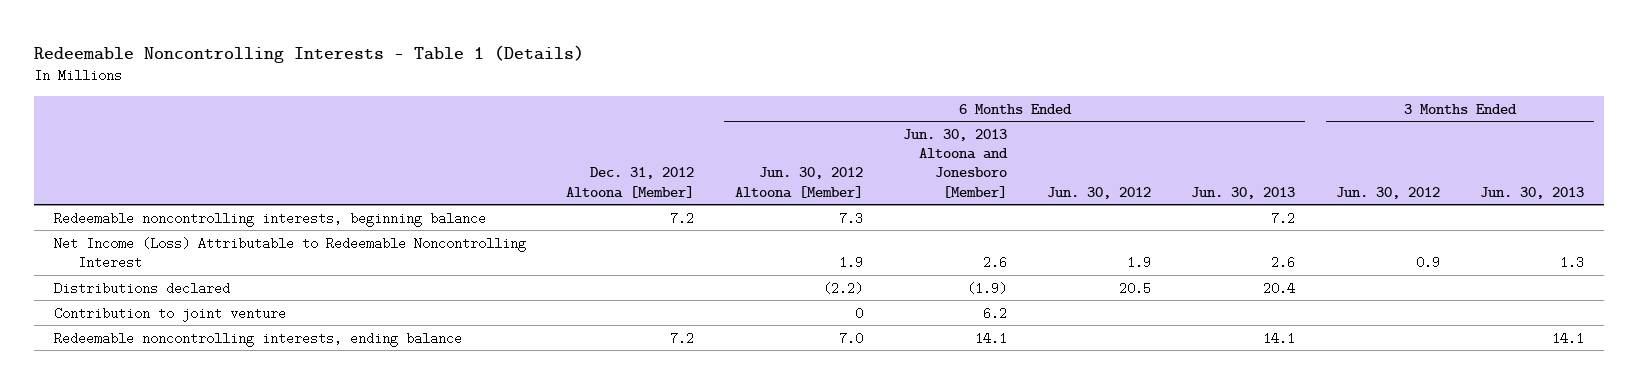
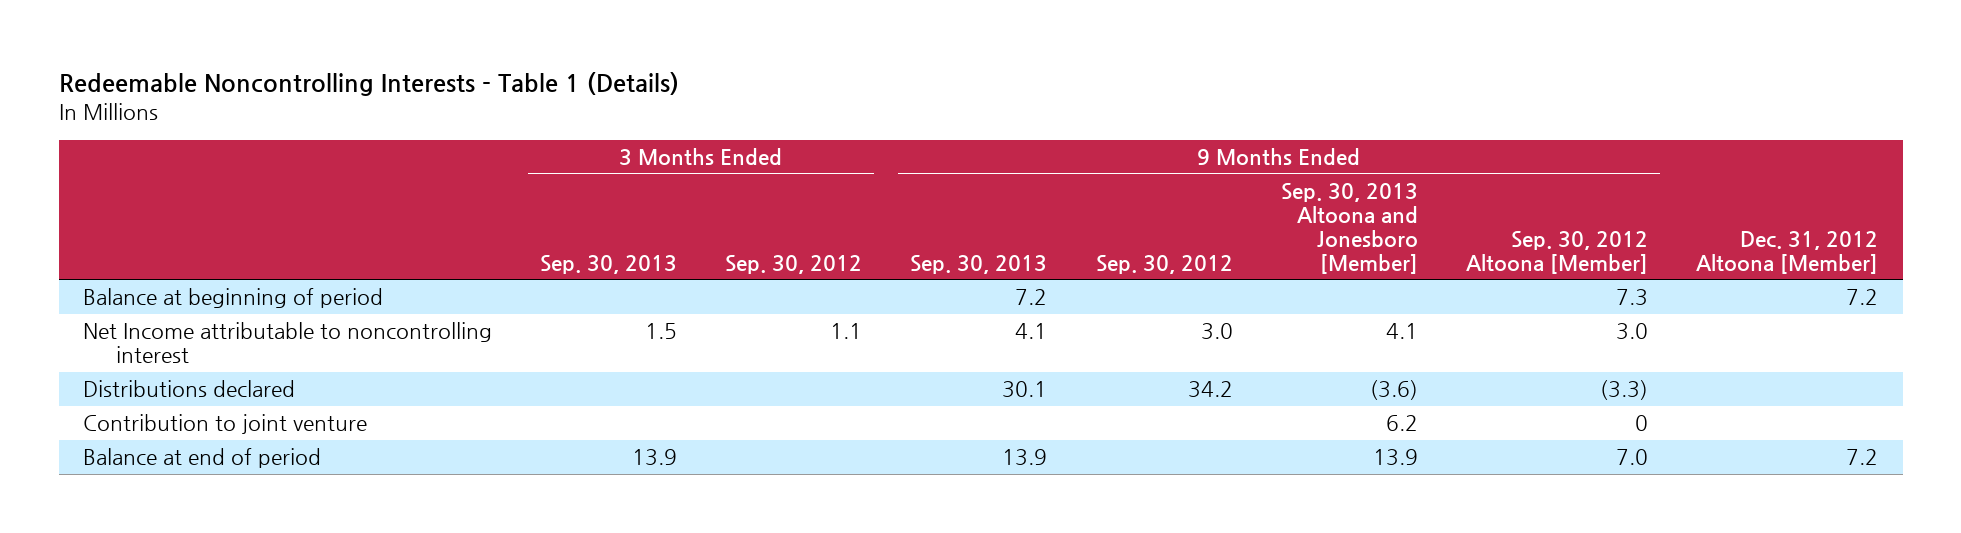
- | Dec. 31, 2012 Altoona [Member] | 6 Months Ended Jun. 30, 2012 Altoona [Member] | 6 Months Ended Jun. 30, 2013 Altoona and Jonesboro [Member] | 6 Months Ended Jun. 30, 2012 | 6 Months Ended Jun. 30, 2013 | 3 Months Ended Jun. 30, 2012 | 3 Months Ended Jun. 30, 2013
+ | 3 Months Ended Sep. 30, 2013 | 3 Months Ended Sep. 30, 2012 | 9 Months Ended Sep. 30, 2013 | 9 Months Ended Sep. 30, 2012 | 9 Months Ended Sep. 30, 2013 Altoona and Jonesboro [Member] | 9 Months Ended Sep. 30, 2012 Altoona [Member] | Dec. 31, 2012 Altoona [Member]
- Redeemable noncontrolling interests, beginning balance | 7.2 | 7.3 | | | 7.2 | |
- Net Income (Loss) Attributable to Redeemable Noncontrolling Interest | | 1.9 | 2.6 | 1.9 | 2.6 | 0.9 | 1.3
+ Balance at beginning of period | | | 7.2 | | | 7.3 | 7.2
+ Net Income attributable to noncontrolling interest | 1.5 | 1.1 | 4.1 | 3.0 | 4.1 | 3.0 |
- Redeemable noncontrolling interests, ending balance | 7.2 | 7.0 | 14.1 | | 14.1 | | 14.1
+ Balance at end of period | 13.9 | | 13.9 | | 13.9 | 7.0 | 7.2

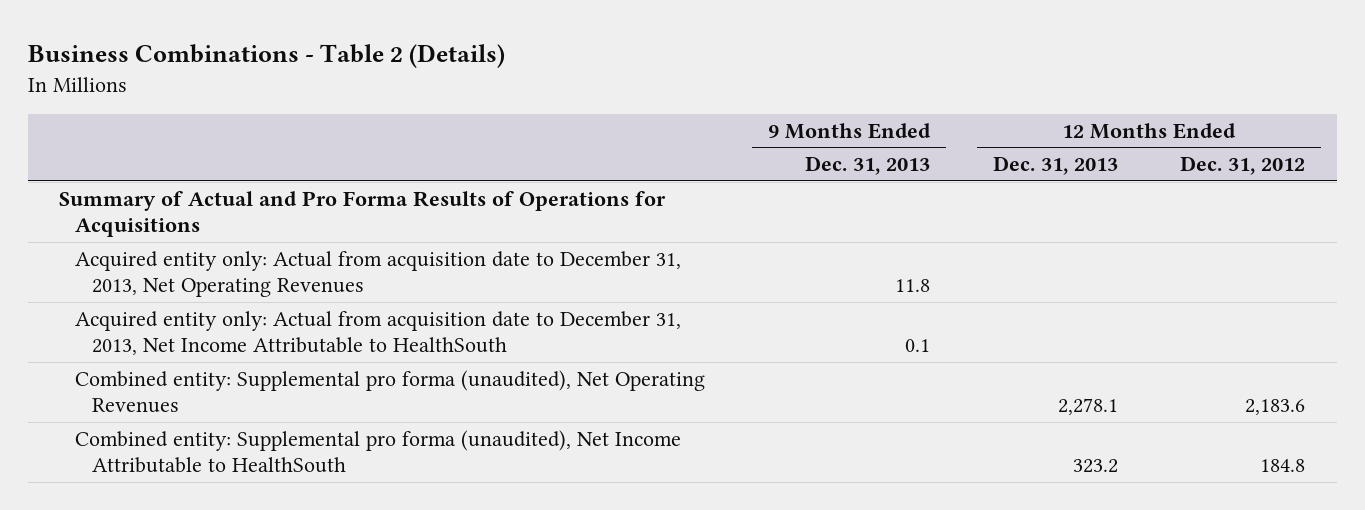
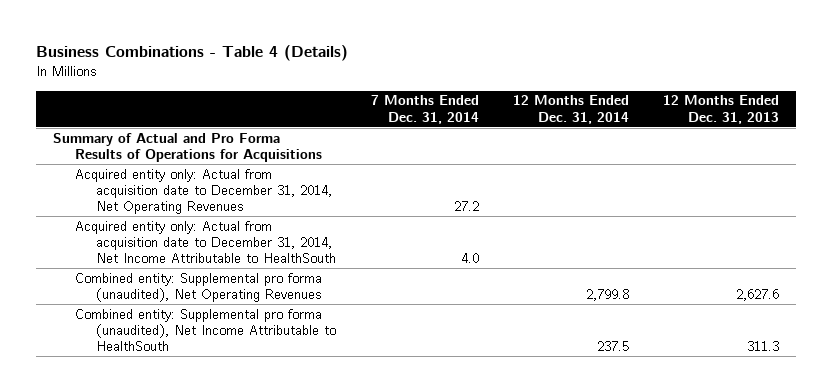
- Business Combinations - Table 2 (Details)
+ Business Combinations - Table 4 (Details)
- | 9 Months Ended Dec. 31, 2013 | 12 Months Ended Dec. 31, 2013 | 12 Months Ended Dec. 31, 2012
+ | 7 Months Ended Dec. 31, 2014 | 12 Months Ended Dec. 31, 2014 | 12 Months Ended Dec. 31, 2013
- Acquired entity only: Actual from acquisition date to December 31, 2013, Net Operating Revenues | 11.8 | |
- Acquired entity only: Actual from acquisition date to December 31, 2013, Net Income Attributable to HealthSouth | 0.1 | |
- Combined entity: Supplemental pro forma (unaudited), Net Operating Revenues | | 2,278.1 | 2,183.6
- Combined entity: Supplemental pro forma (unaudited), Net Income Attributable to HealthSouth | | 323.2 | 184.8
+ Acquired entity only: Actual from acquisition date to December 31, 2014, Net Operating Revenues | 27.2 | |
+ Acquired entity only: Actual from acquisition date to December 31, 2014, Net Income Attributable to HealthSouth | 4.0 | |
+ Combined entity: Supplemental pro forma (unaudited), Net Operating Revenues | | 2,799.8 | 2,627.6
+ Combined entity: Supplemental pro forma (unaudited), Net Income Attributable to HealthSouth | | 237.5 | 311.3

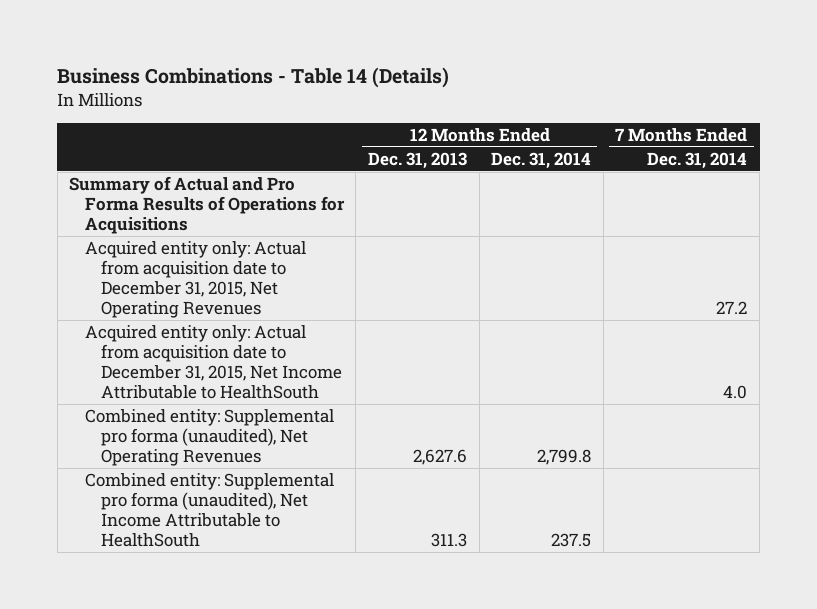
- Business Combinations - Table 4 (Details)
+ Business Combinations - Table 14 (Details)
- | 7 Months Ended Dec. 31, 2014 | 12 Months Ended Dec. 31, 2014 | 12 Months Ended Dec. 31, 2013
+ | 12 Months Ended Dec. 31, 2013 | 12 Months Ended Dec. 31, 2014 | 7 Months Ended Dec. 31, 2014
- Acquired entity only: Actual from acquisition date to December 31, 2014, Net Operating Revenues | 27.2 | |
- Acquired entity only: Actual from acquisition date to December 31, 2014, Net Income Attributable to HealthSouth | 4.0 | |
+ Acquired entity only: Actual from acquisition date to December 31, 2015, Net Operating Revenues | | | 27.2
+ Acquired entity only: Actual from acquisition date to December 31, 2015, Net Income Attributable to HealthSouth | | | 4.0

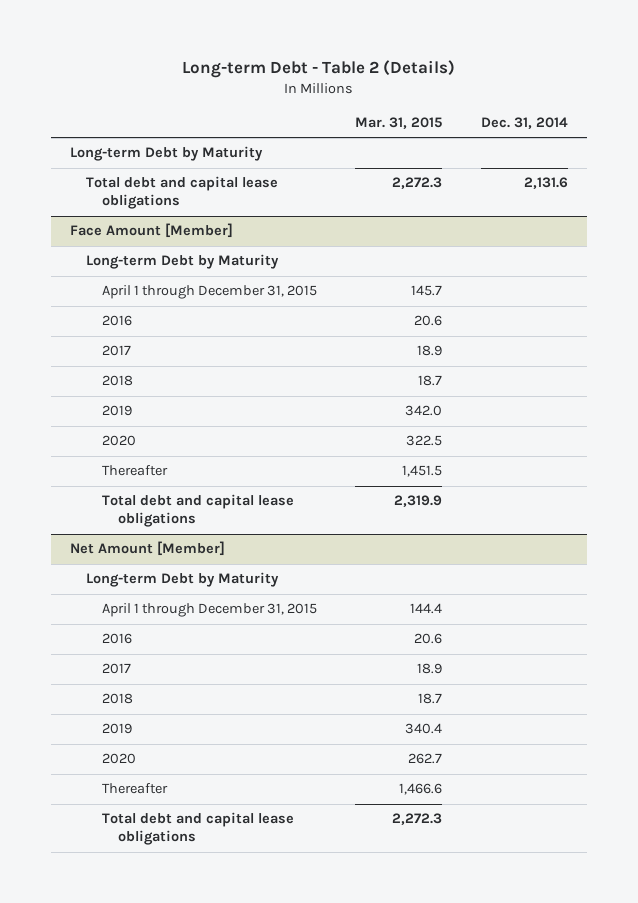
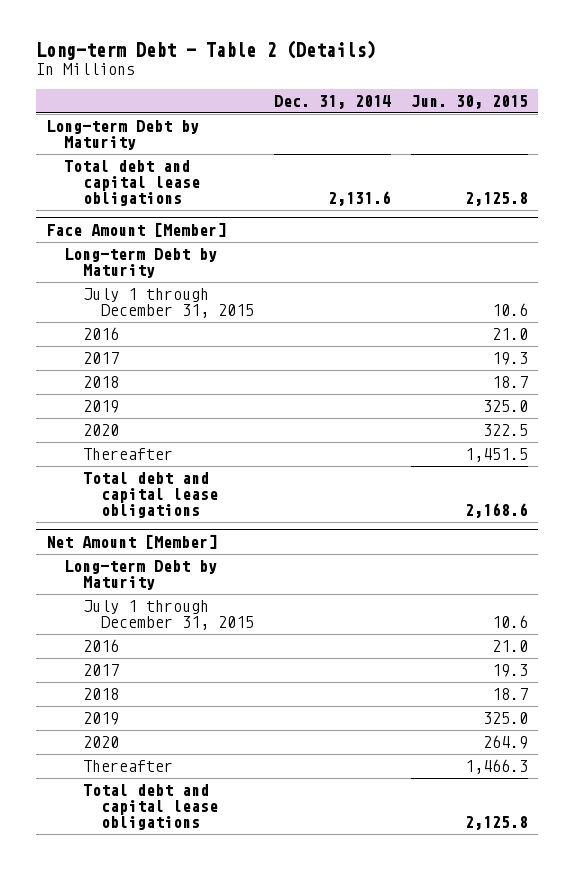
- | Mar. 31, 2015 | Dec. 31, 2014
+ | Dec. 31, 2014 | Jun. 30, 2015
@ Face Amount [Member]
- April 1 through December 31, 2015 | 145.7 |
+ July 1 through December 31, 2015 | | 10.6
@ Net Amount [Member]
- April 1 through December 31, 2015 | 144.4 |
+ July 1 through December 31, 2015 | | 10.6

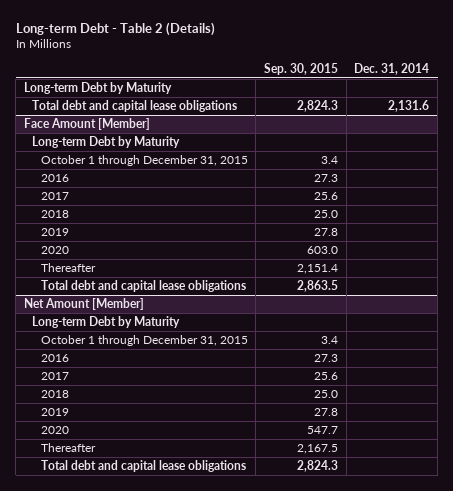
- | Dec. 31, 2014 | Jun. 30, 2015
+ | Sep. 30, 2015 | Dec. 31, 2014
@ Face Amount [Member]
- July 1 through December 31, 2015 | | 10.6
+ October 1 through December 31, 2015 | 3.4 |
@ Net Amount [Member]
- July 1 through December 31, 2015 | | 10.6
+ October 1 through December 31, 2015 | 3.4 |

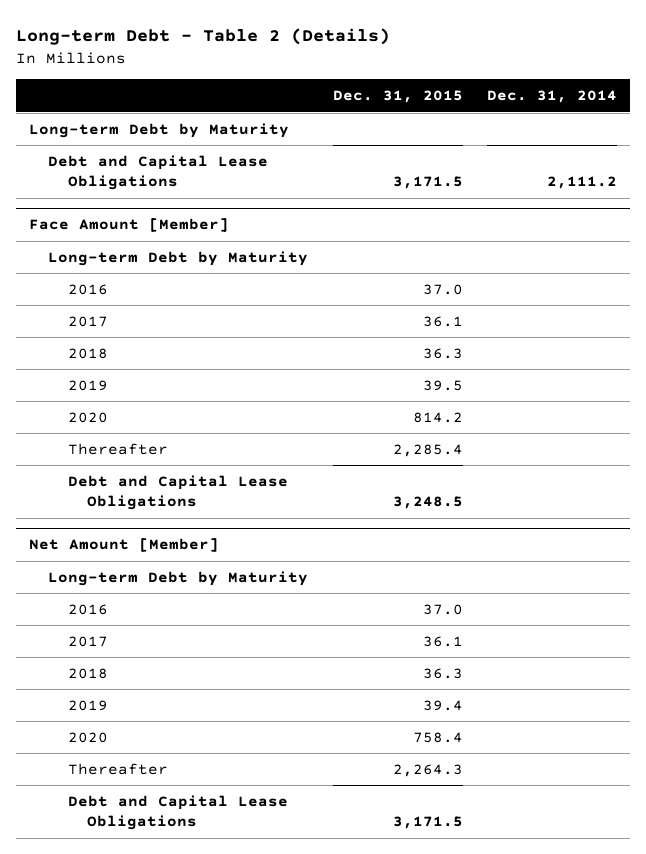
- | Sep. 30, 2015 | Dec. 31, 2014
+ | Dec. 31, 2015 | Dec. 31, 2014
- Total debt and capital lease obligations | 2,824.3 | 2,131.6
+ Debt and Capital Lease Obligations | 3,171.5 | 2,111.2
@ Face Amount [Member]
- October 1 through December 31, 2015 | 3.4 |
- Total debt and capital lease obligations | 2,863.5 |
+ Debt and Capital Lease Obligations | 3,248.5 |
@ Net Amount [Member]
- October 1 through December 31, 2015 | 3.4 |
- Total debt and capital lease obligations | 2,824.3 |
+ Debt and Capital Lease Obligations | 3,171.5 |

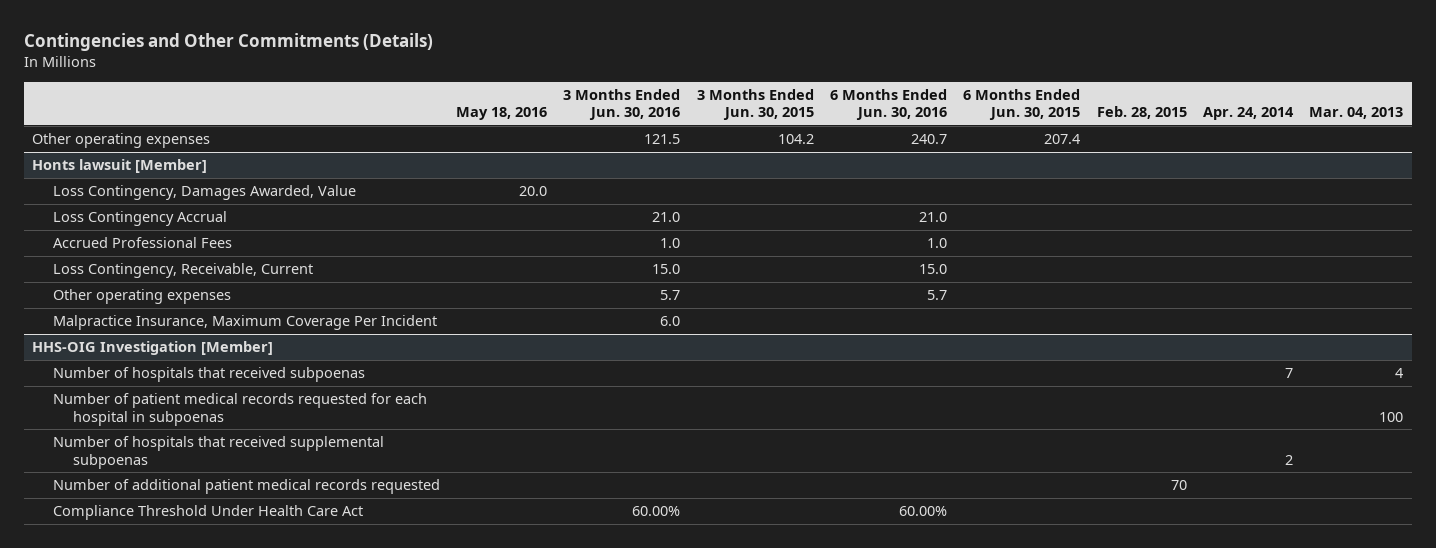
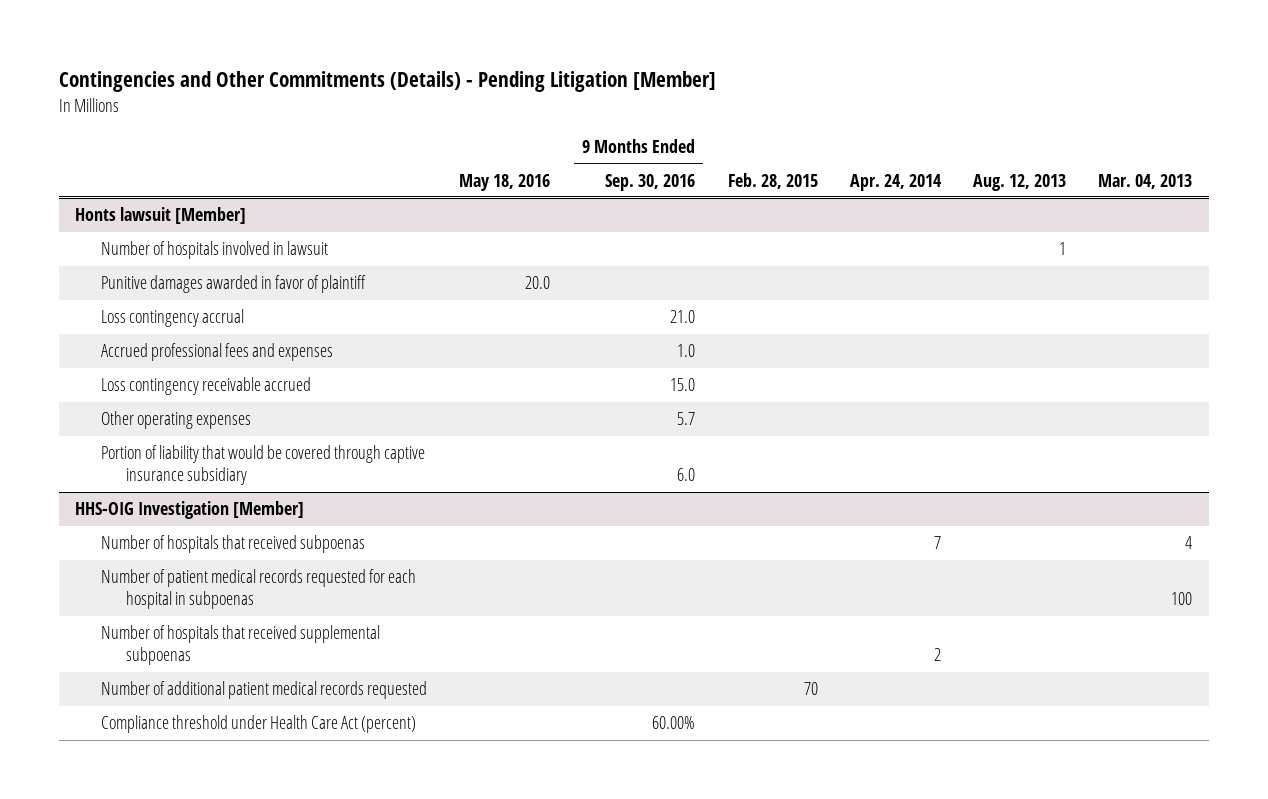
- Contingencies and Other Commitments (Details)
+ Contingencies and Other Commitments (Details) - Pending Litigation [Member]
- | May 18, 2016 | 3 Months Ended Jun. 30, 2016 | 3 Months Ended Jun. 30, 2015 | 6 Months Ended Jun. 30, 2016 | 6 Months Ended Jun. 30, 2015 | Feb. 28, 2015 | Apr. 24, 2014 | Mar. 04, 2013
+ | May 18, 2016 | 9 Months Ended Sep. 30, 2016 | Feb. 28, 2015 | Apr. 24, 2014 | Aug. 12, 2013 | Mar. 04, 2013
- Other operating expenses | | 121.5 | 104.2 | 240.7 | 207.4 | | |
@ Honts lawsuit [Member]
- Loss Contingency, Damages Awarded, Value | 20.0 | | | | | | |
- Loss Contingency Accrual | | 21.0 | | 21.0 | | | |
- Accrued Professional Fees | | 1.0 | | 1.0 | | | |
- Loss Contingency, Receivable, Current | | 15.0 | | 15.0 | | | |
+ Number of hospitals involved in lawsuit | | | | | 1 |
+ Punitive damages awarded in favor of plaintiff | 20.0 | | | | |
+ Loss contingency accrual | | 21.0 | | | |
+ Accrued professional fees and expenses | | 1.0 | | | |
+ Loss contingency receivable accrued | | 15.0 | | | |
- Malpractice Insurance, Maximum Coverage Per Incident | | 6.0 | | | | | |
+ Portion of liability that would be covered through captive insurance subsidiary | | 6.0 | | | |
@ HHS-OIG Investigation [Member]
- Compliance Threshold Under Health Care Act | | 60.00% | | 60.00% | | | |
+ Compliance threshold under Health Care Act (percent) | | 60.00% | | | |

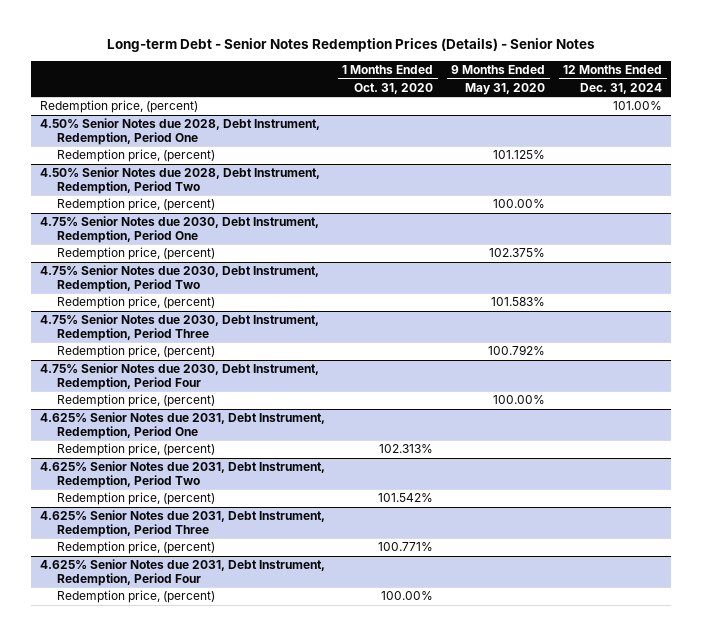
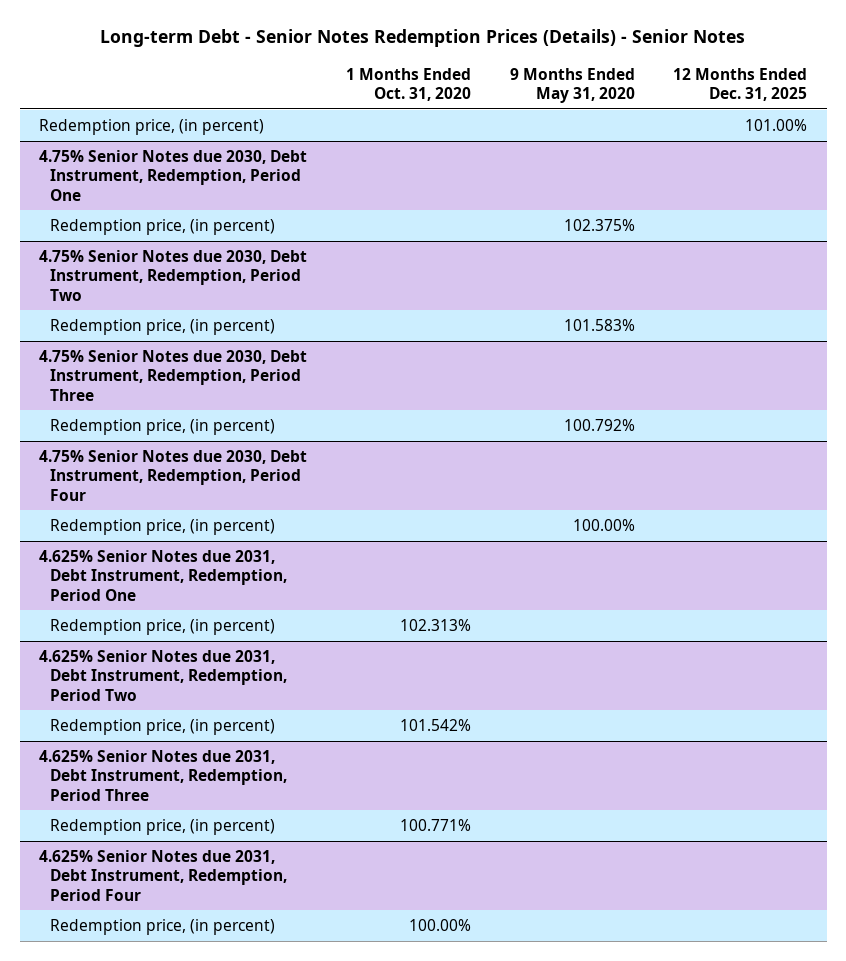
- | 1 Months Ended Oct. 31, 2020 | 9 Months Ended May 31, 2020 | 12 Months Ended Dec. 31, 2024
+ | 1 Months Ended Oct. 31, 2020 | 9 Months Ended May 31, 2020 | 12 Months Ended Dec. 31, 2025
- Redemption price, (percent) | | | 101.00%
- 4.50% Senior Notes due 2028, Debt Instrument, Redemption, Period One
- Redemption price, (percent) | | 101.125% |
- 4.50% Senior Notes due 2028, Debt Instrument, Redemption, Period Two
- Redemption price, (percent) | | 100.00% |
+ Redemption price, (in percent) | | | 101.00%
@ 4.75% Senior Notes due 2030, Debt Instrument, Redemption, Period One
- Redemption price, (percent) | | 102.375% |
+ Redemption price, (in percent) | | 102.375% |
@ 4.75% Senior Notes due 2030, Debt Instrument, Redemption, Period Two
- Redemption price, (percent) | | 101.583% |
+ Redemption price, (in percent) | | 101.583% |
@ 4.75% Senior Notes due 2030, Debt Instrument, Redemption, Period Three
- Redemption price, (percent) | | 100.792% |
+ Redemption price, (in percent) | | 100.792% |
@ 4.75% Senior Notes due 2030, Debt Instrument, Redemption, Period Four
- Redemption price, (percent) | | 100.00% |
+ Redemption price, (in percent) | | 100.00% |
@ 4.625% Senior Notes due 2031, Debt Instrument, Redemption, Period One
- Redemption price, (percent) | 102.313% | |
+ Redemption price, (in percent) | 102.313% | |
@ 4.625% Senior Notes due 2031, Debt Instrument, Redemption, Period Two
- Redemption price, (percent) | 101.542% | |
+ Redemption price, (in percent) | 101.542% | |
@ 4.625% Senior Notes due 2031, Debt Instrument, Redemption, Period Three
- Redemption price, (percent) | 100.771% | |
+ Redemption price, (in percent) | 100.771% | |
@ 4.625% Senior Notes due 2031, Debt Instrument, Redemption, Period Four
- Redemption price, (percent) | 100.00% | |
+ Redemption price, (in percent) | 100.00% | |

